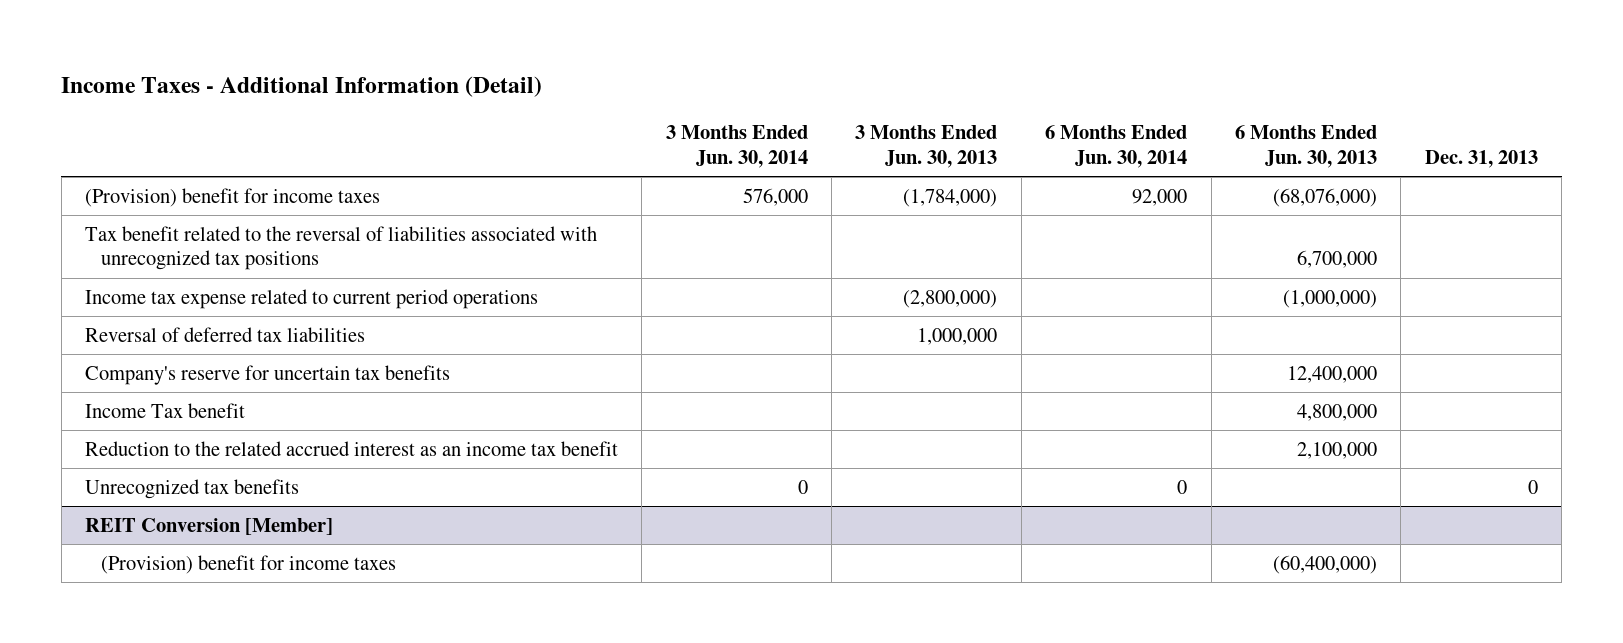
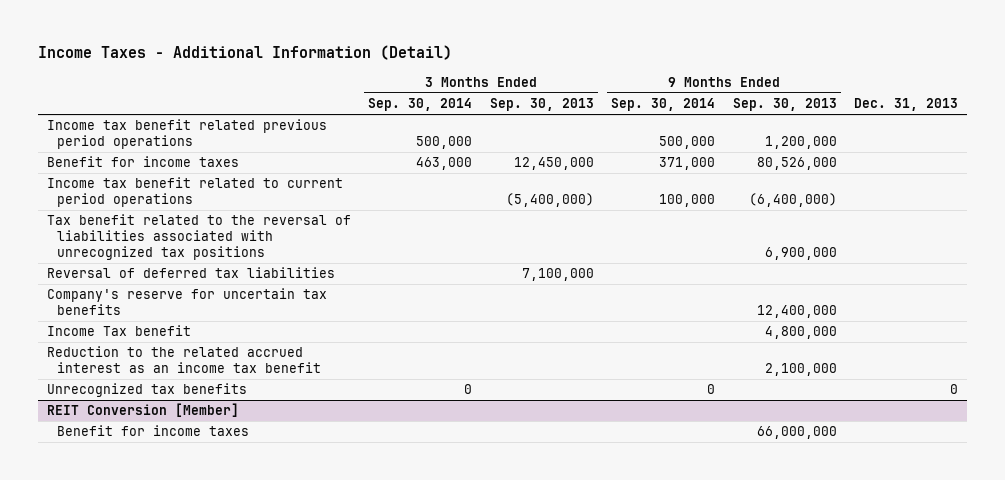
- | 3 Months Ended Jun. 30, 2014 | 3 Months Ended Jun. 30, 2013 | 6 Months Ended Jun. 30, 2014 | 6 Months Ended Jun. 30, 2013 | Dec. 31, 2013
+ | 3 Months Ended Sep. 30, 2014 | 3 Months Ended Sep. 30, 2013 | 9 Months Ended Sep. 30, 2014 | 9 Months Ended Sep. 30, 2013 | Dec. 31, 2013
- (Provision) benefit for income taxes | 576,000 | (1,784,000) | 92,000 | (68,076,000) |
+ Income tax benefit related previous period operations | 500,000 | | 500,000 | 1,200,000 |
+ Benefit for income taxes | 463,000 | 12,450,000 | 371,000 | 80,526,000 |
+ Income tax benefit related to current period operations | | (5,400,000) | 100,000 | (6,400,000) |
- Income tax expense related to current period operations | | (2,800,000) | | (1,000,000) |
@ REIT Conversion [Member]
- (Provision) benefit for income taxes | | | | (60,400,000) |
+ Benefit for income taxes | | | | 66,000,000 |

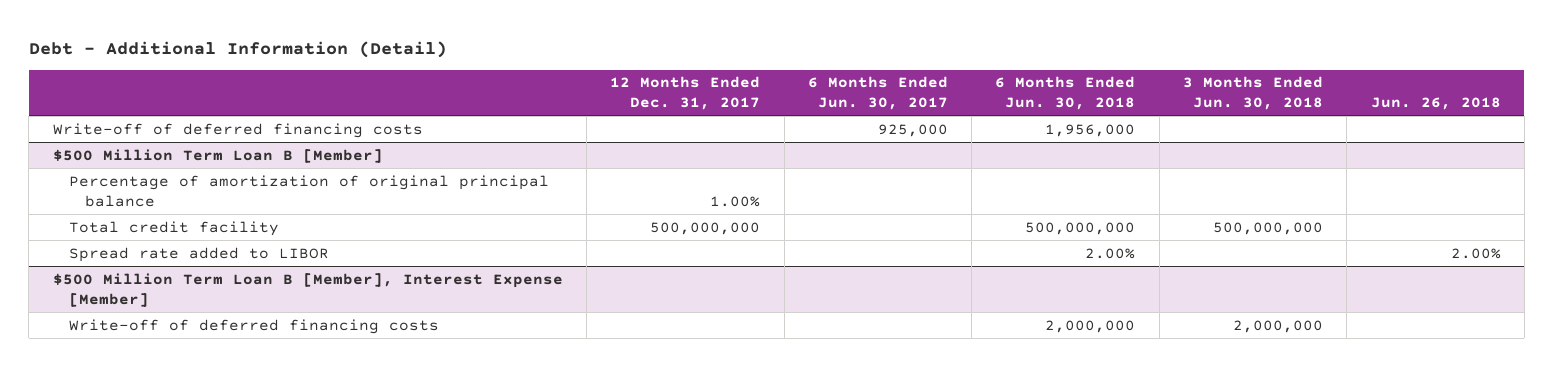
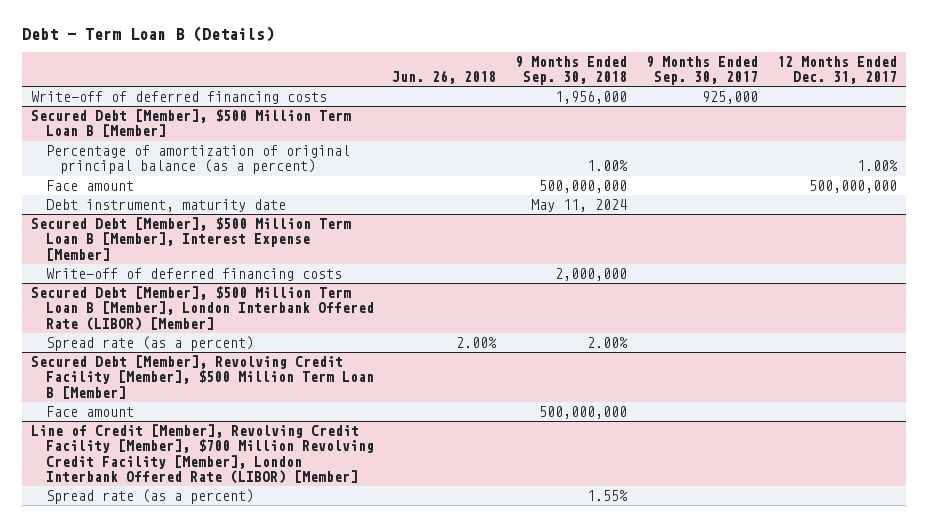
- Debt - Additional Information (Detail)
+ Debt - Term Loan B (Details)
- | 12 Months Ended Dec. 31, 2017 | 6 Months Ended Jun. 30, 2017 | 6 Months Ended Jun. 30, 2018 | 3 Months Ended Jun. 30, 2018 | Jun. 26, 2018
+ | Jun. 26, 2018 | 9 Months Ended Sep. 30, 2018 | 9 Months Ended Sep. 30, 2017 | 12 Months Ended Dec. 31, 2017
- $500 Million Term Loan B [Member]
- Percentage of amortization of original principal balance | 1.00% | | | |
- Total credit facility | 500,000,000 | | 500,000,000 | 500,000,000 |
- Spread rate added to LIBOR | | | 2.00% | | 2.00%
- $500 Million Term Loan B [Member], Interest Expense [Member]
+ Secured Debt [Member], $500 Million Term Loan B [Member]
+ Percentage of amortization of original principal balance (as a percent) | | 1.00% | | 1.00%
+ Face amount | | 500,000,000 | | 500,000,000
+ Debt instrument, maturity date | | May 11, 2024 | |
+ Secured Debt [Member], $500 Million Term Loan B [Member], Interest Expense [Member]
+ Secured Debt [Member], $500 Million Term Loan B [Member], London Interbank Offered Rate (LIBOR) [Member]
+ Spread rate (as a percent) | 2.00% | 2.00% | |
+ Secured Debt [Member], Revolving Credit Facility [Member], $500 Million Term Loan B [Member]
+ Face amount | | 500,000,000 | |
+ Line of Credit [Member], Revolving Credit Facility [Member], $700 Million Revolving Credit Facility [Member], London Interbank Offered Rate (LIBOR) [Member]
+ Spread rate (as a percent) | | 1.55% | |

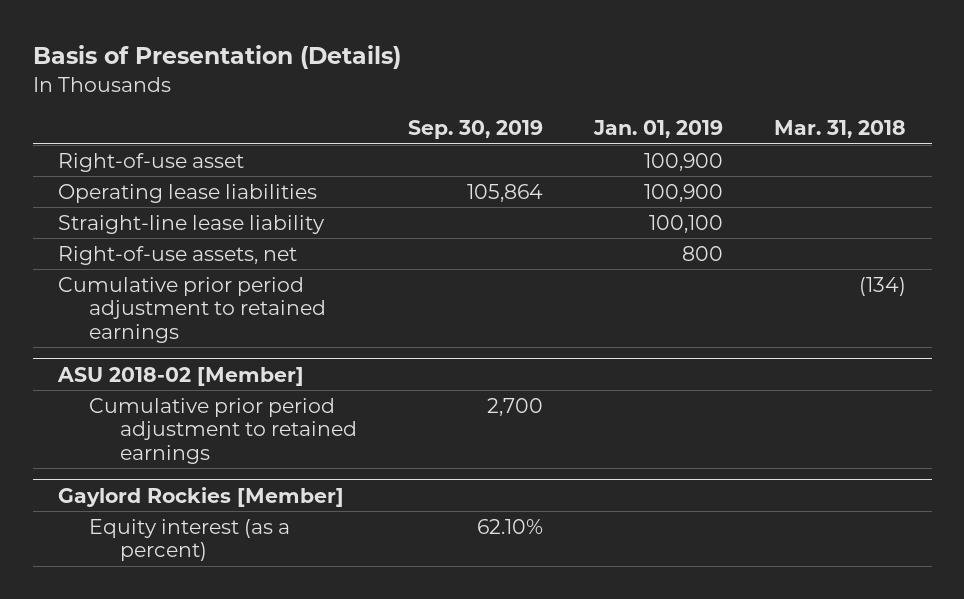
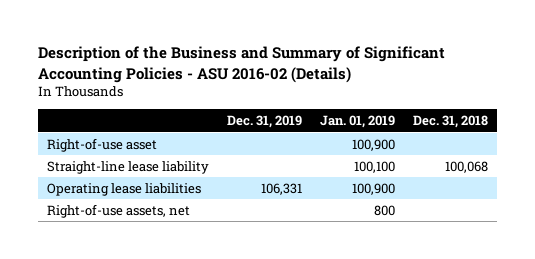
- Basis of Presentation (Details)
+ Description of the Business and Summary of Significant Accounting Policies - ASU 2016-02 (Details)
- | Sep. 30, 2019 | Jan. 01, 2019 | Mar. 31, 2018
+ | Dec. 31, 2019 | Jan. 01, 2019 | Dec. 31, 2018
moved down: Operating lease liabilities | 106,331 | 100,900 |
- Cumulative prior period adjustment to retained earnings | | | (134)
- ASU 2018-02 [Member]
- Cumulative prior period adjustment to retained earnings | 2,700 | |
- Gaylord Rockies [Member]
- Equity interest (as a percent) | 62.10% | |

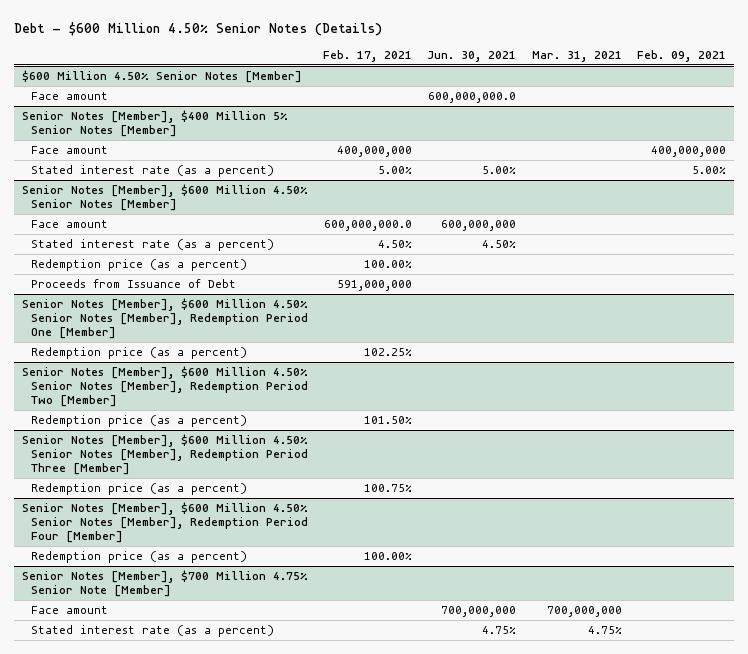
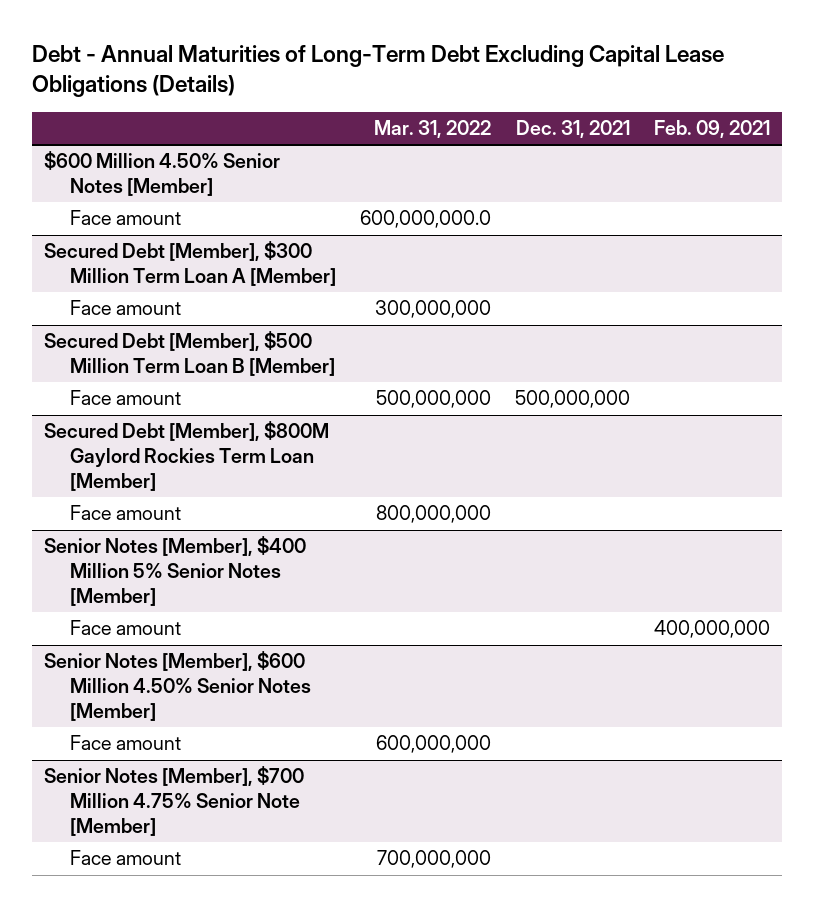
- Debt - $600 Million 4.50% Senior Notes (Details)
+ Debt - Annual Maturities of Long-Term Debt Excluding Capital Lease Obligations (Details)
- | Feb. 17, 2021 | Jun. 30, 2021 | Mar. 31, 2021 | Feb. 09, 2021
+ | Mar. 31, 2022 | Dec. 31, 2021 | Feb. 09, 2021
+ Secured Debt [Member], $300 Million Term Loan A [Member]
+ Face amount | 300,000,000 | |
+ Secured Debt [Member], $500 Million Term Loan B [Member]
+ Face amount | 500,000,000 | 500,000,000 |
+ Secured Debt [Member], $800M Gaylord Rockies Term Loan [Member]
+ Face amount | 800,000,000 | |
@ Senior Notes [Member], $400 Million 5% Senior Notes [Member]
- Stated interest rate (as a percent) | 5.00% | 5.00% | | 5.00%
@ Senior Notes [Member], $600 Million 4.50% Senior Notes [Member]
- Stated interest rate (as a percent) | 4.50% | 4.50% | |
- Redemption price (as a percent) | 100.00% | | |
- Proceeds from Issuance of Debt | 591,000,000 | | |
- Senior Notes [Member], $600 Million 4.50% Senior Notes [Member], Redemption Period One [Member]
- Redemption price (as a percent) | 102.25% | | |
- Senior Notes [Member], $600 Million 4.50% Senior Notes [Member], Redemption Period Two [Member]
- Redemption price (as a percent) | 101.50% | | |
- Senior Notes [Member], $600 Million 4.50% Senior Notes [Member], Redemption Period Three [Member]
- Redemption price (as a percent) | 100.75% | | |
- Senior Notes [Member], $600 Million 4.50% Senior Notes [Member], Redemption Period Four [Member]
- Redemption price (as a percent) | 100.00% | | |
@ Senior Notes [Member], $700 Million 4.75% Senior Note [Member]
- Stated interest rate (as a percent) | | 4.75% | 4.75% |

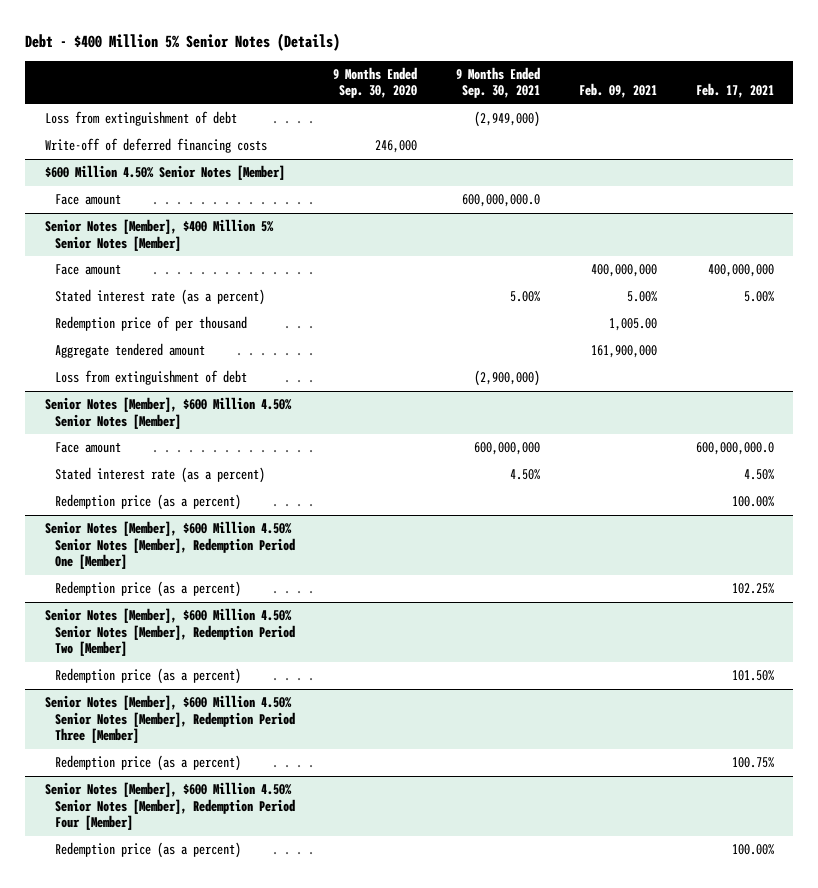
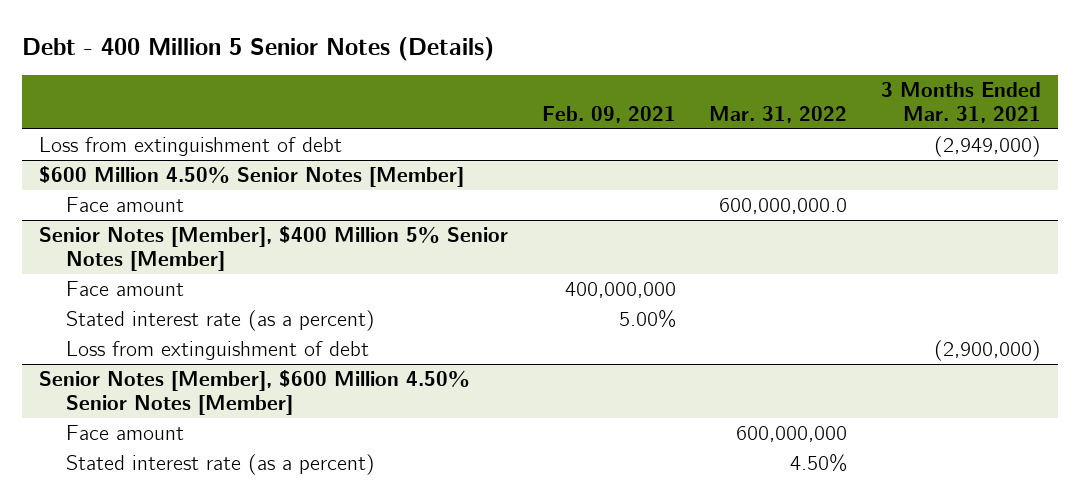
- Debt - $400 Million 5% Senior Notes (Details)
+ Debt - 400 Million 5 Senior Notes (Details)
- | 9 Months Ended Sep. 30, 2020 | 9 Months Ended Sep. 30, 2021 | Feb. 09, 2021 | Feb. 17, 2021
+ | Feb. 09, 2021 | Mar. 31, 2022 | 3 Months Ended Mar. 31, 2021
- Write-off of deferred financing costs | 246,000 | | |
@ Senior Notes [Member], $400 Million 5% Senior Notes [Member]
- Redemption price of per thousand | | | 1,005.00 |
- Aggregate tendered amount | | | 161,900,000 |
@ Senior Notes [Member], $600 Million 4.50% Senior Notes [Member]
- Redemption price (as a percent) | | | | 100.00%
- Senior Notes [Member], $600 Million 4.50% Senior Notes [Member], Redemption Period One [Member]
- Redemption price (as a percent) | | | | 102.25%
- Senior Notes [Member], $600 Million 4.50% Senior Notes [Member], Redemption Period Two [Member]
- Redemption price (as a percent) | | | | 101.50%
- Senior Notes [Member], $600 Million 4.50% Senior Notes [Member], Redemption Period Three [Member]
- Redemption price (as a percent) | | | | 100.75%
- Senior Notes [Member], $600 Million 4.50% Senior Notes [Member], Redemption Period Four [Member]
- Redemption price (as a percent) | | | | 100.00%

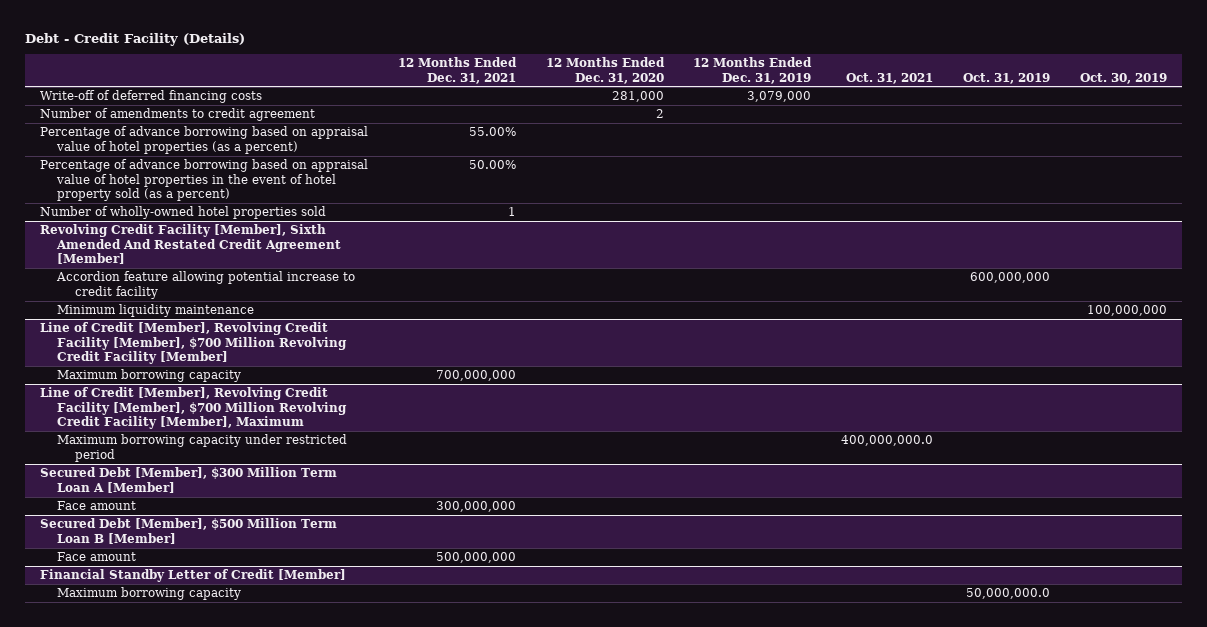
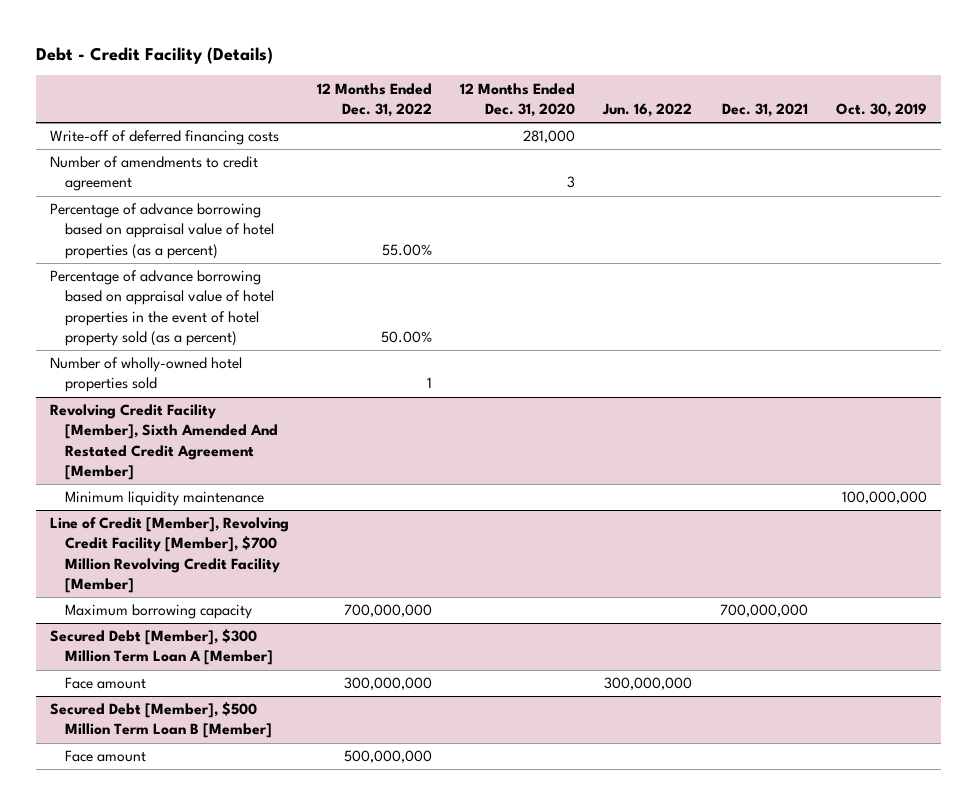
- | 12 Months Ended Dec. 31, 2021 | 12 Months Ended Dec. 31, 2020 | 12 Months Ended Dec. 31, 2019 | Oct. 31, 2021 | Oct. 31, 2019 | Oct. 30, 2019
+ | 12 Months Ended Dec. 31, 2022 | 12 Months Ended Dec. 31, 2020 | Jun. 16, 2022 | Dec. 31, 2021 | Oct. 30, 2019
- Number of amendments to credit agreement | | 2 | | | |
+ Number of amendments to credit agreement | | 3 | | |
@ Revolving Credit Facility [Member], Sixth Amended And Restated Credit Agreement [Member]
- Accordion feature allowing potential increase to credit facility | | | | | 600,000,000 |
- Line of Credit [Member], Revolving Credit Facility [Member], $700 Million Revolving Credit Facility [Member], Maximum
- Maximum borrowing capacity under restricted period | | | | 400,000,000.0 | |
- Financial Standby Letter of Credit [Member]
- Maximum borrowing capacity | | | | | 50,000,000.0 |

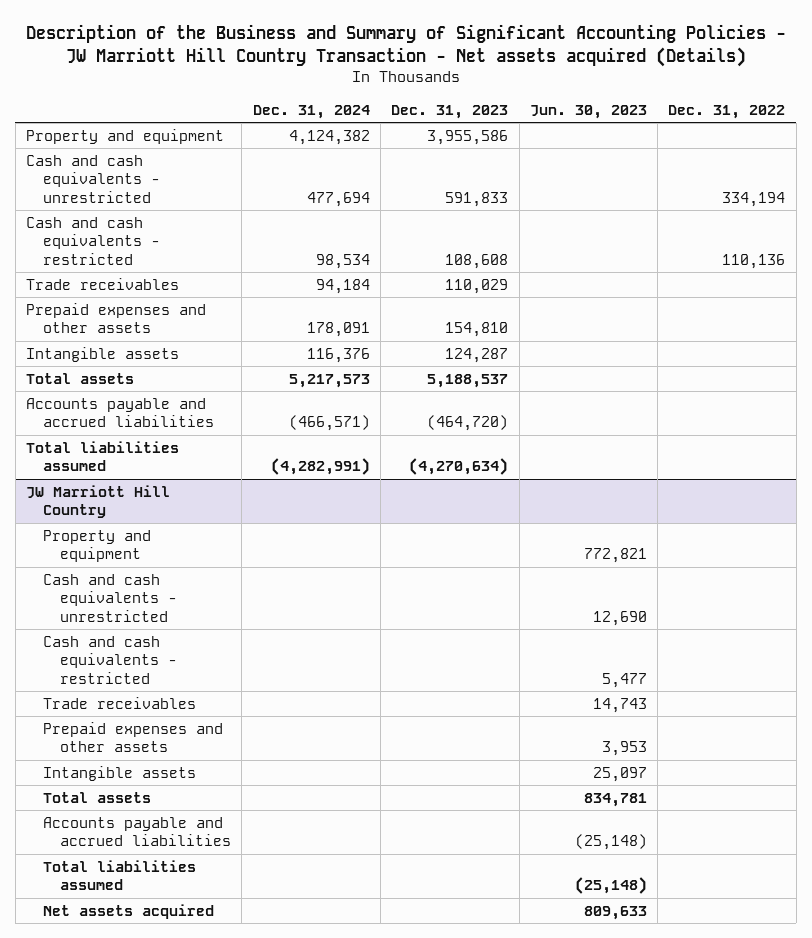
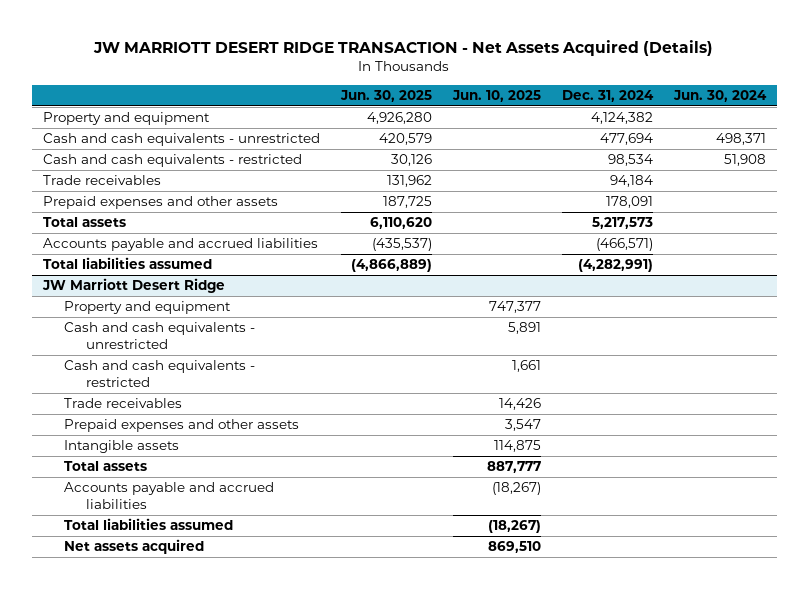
- Description of the Business and Summary of Significant Accounting Policies - JW Marriott Hill Country Transaction - Net assets acquired (Details)
+ JW MARRIOTT DESERT RIDGE TRANSACTION - Net Assets Acquired (Details)
- | Dec. 31, 2024 | Dec. 31, 2023 | Jun. 30, 2023 | Dec. 31, 2022
+ | Jun. 30, 2025 | Jun. 10, 2025 | Dec. 31, 2024 | Jun. 30, 2024
- Intangible assets | 116,376 | 124,287 | |
- JW Marriott Hill Country
- Property and equipment | | | 772,821 |
- Cash and cash equivalents - unrestricted | | | 12,690 |
- Cash and cash equivalents - restricted | | | 5,477 |
- Trade receivables | | | 14,743 |
- Prepaid expenses and other assets | | | 3,953 |
- Intangible assets | | | 25,097 |
- Total assets | | | 834,781 |
- Accounts payable and accrued liabilities | | | (25,148) |
- Total liabilities assumed | | | (25,148) |
- Net assets acquired | | | 809,633 |
+ JW Marriott Desert Ridge
+ Property and equipment | | 747,377 | |
+ Cash and cash equivalents - unrestricted | | 5,891 | |
+ Cash and cash equivalents - restricted | | 1,661 | |
+ Trade receivables | | 14,426 | |
+ Prepaid expenses and other assets | | 3,547 | |
+ Intangible assets | | 114,875 | |
+ Total assets | | 887,777 | |
+ Accounts payable and accrued liabilities | | (18,267) | |
+ Total liabilities assumed | | (18,267) | |
+ Net assets acquired | | 869,510 | |

